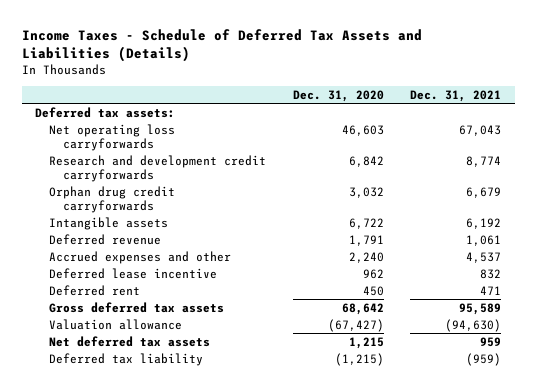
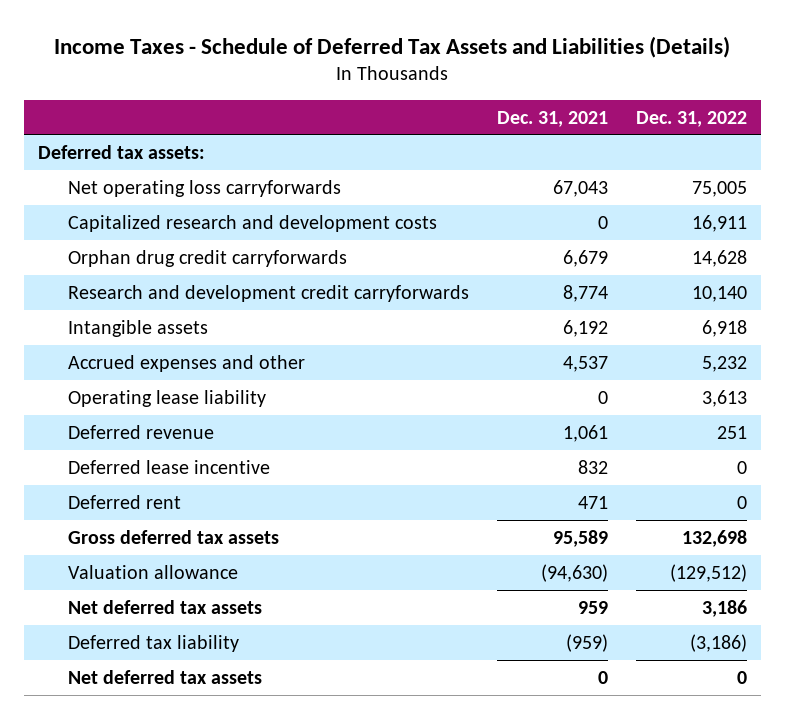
- | Dec. 31, 2020 | Dec. 31, 2021
+ | Dec. 31, 2021 | Dec. 31, 2022
+ Capitalized research and development costs | 0 | 16,911
moved down: Research and development credit carryforwards | 8,774 | 10,140
+ Operating lease liability | 0 | 3,613
moved down: Deferred revenue | 1,061 | 251
+ Net deferred tax assets | 0 | 0

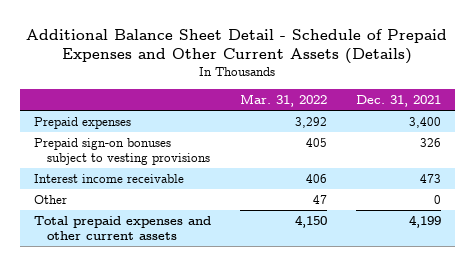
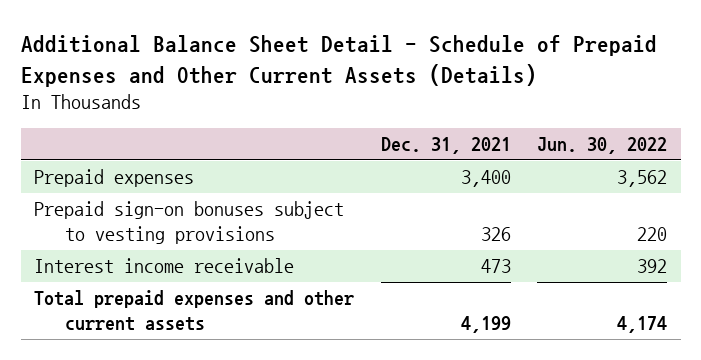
- | Mar. 31, 2022 | Dec. 31, 2021
+ | Dec. 31, 2021 | Jun. 30, 2022
- Other | 47 | 0

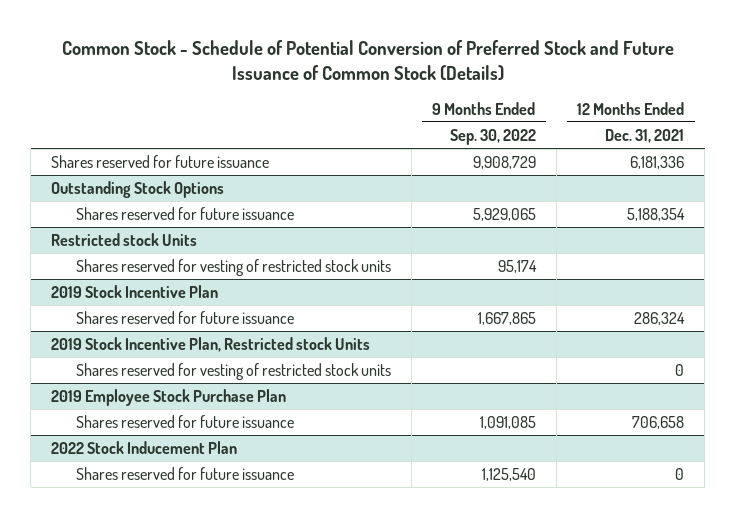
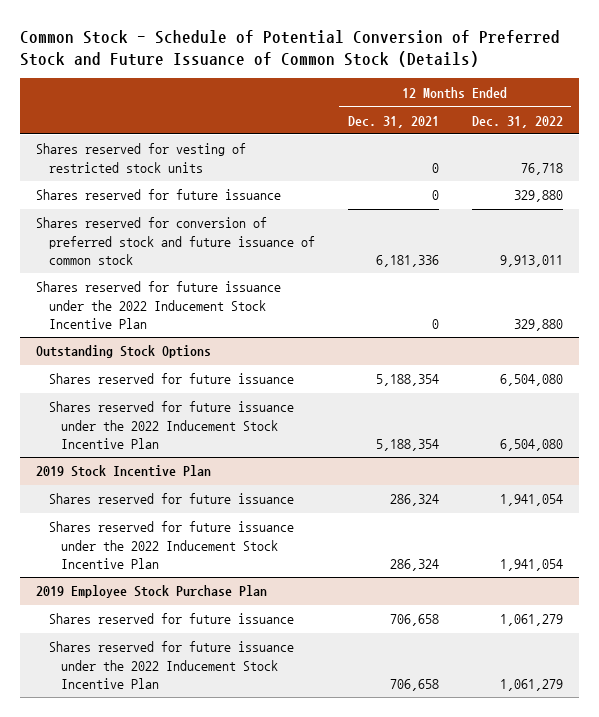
- | 9 Months Ended Sep. 30, 2022 | 12 Months Ended Dec. 31, 2021
+ | 12 Months Ended Dec. 31, 2021 | 12 Months Ended Dec. 31, 2022
- Shares reserved for future issuance | 9,908,729 | 6,181,336
+ Shares reserved for vesting of restricted stock units | 0 | 76,718
+ Shares reserved for future issuance | 0 | 329,880
+ Shares reserved for conversion of preferred stock and future issuance of common stock | 6,181,336 | 9,913,011
+ Shares reserved for future issuance under the 2022 Inducement Stock Incentive Plan | 0 | 329,880
- Restricted stock Units
- Shares reserved for vesting of restricted stock units | 95,174 |
@ Outstanding Stock Options
+ Shares reserved for future issuance under the 2022 Inducement Stock Incentive Plan | 5,188,354 | 6,504,080
- 2019 Stock Incentive Plan, Restricted stock Units
- Shares reserved for vesting of restricted stock units | | 0
@ 2019 Stock Incentive Plan
+ Shares reserved for future issuance under the 2022 Inducement Stock Incentive Plan | 286,324 | 1,941,054
- 2022 Stock Inducement Plan
- Shares reserved for future issuance | 1,125,540 | 0
@ 2019 Employee Stock Purchase Plan
+ Shares reserved for future issuance under the 2022 Inducement Stock Incentive Plan | 706,658 | 1,061,279

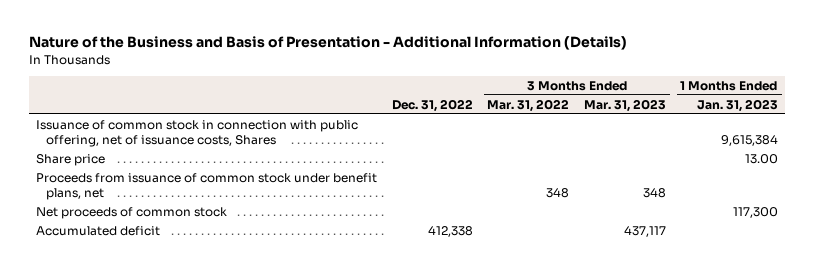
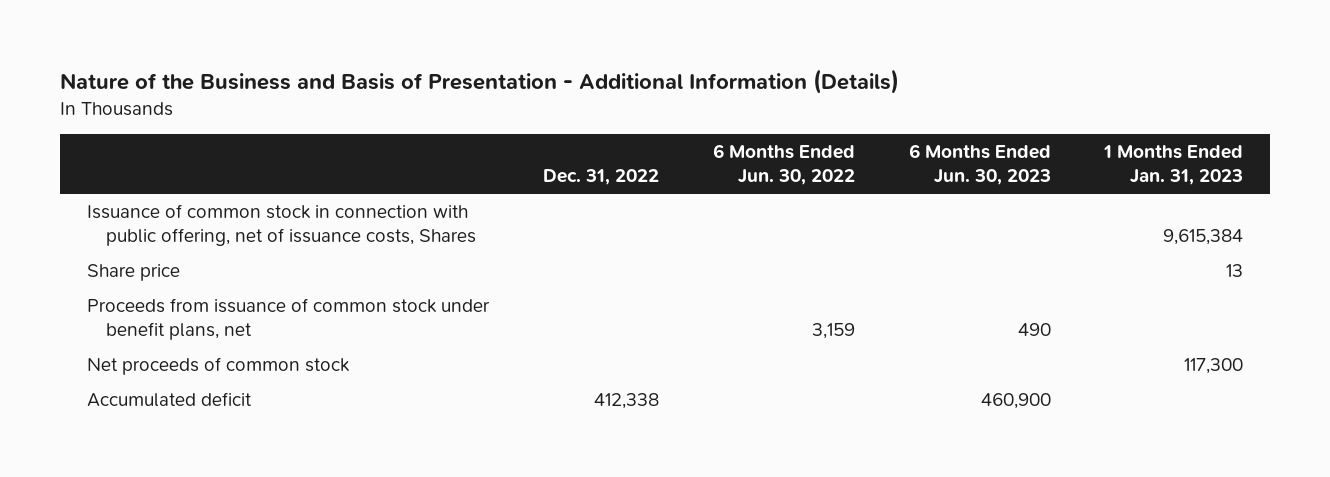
- | Dec. 31, 2022 | 3 Months Ended Mar. 31, 2022 | 3 Months Ended Mar. 31, 2023 | 1 Months Ended Jan. 31, 2023
+ | Dec. 31, 2022 | 6 Months Ended Jun. 30, 2022 | 6 Months Ended Jun. 30, 2023 | 1 Months Ended Jan. 31, 2023
- Share price | | | | 13.00
+ Share price | | | | 13

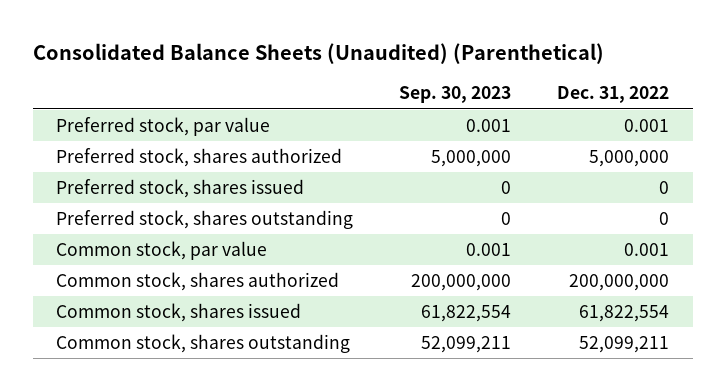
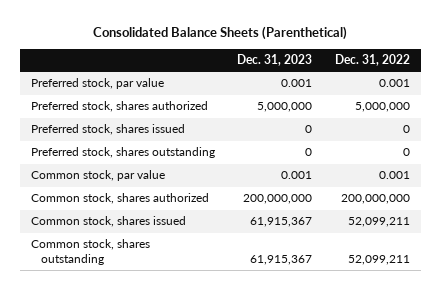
- Consolidated Balance Sheets (Unaudited) (Parenthetical)
+ Consolidated Balance Sheets (Parenthetical)
- | Sep. 30, 2023 | Dec. 31, 2022
+ | Dec. 31, 2023 | Dec. 31, 2022
- Common stock, shares issued | 61,822,554 | 61,822,554
+ Common stock, shares issued | 61,915,367 | 52,099,211

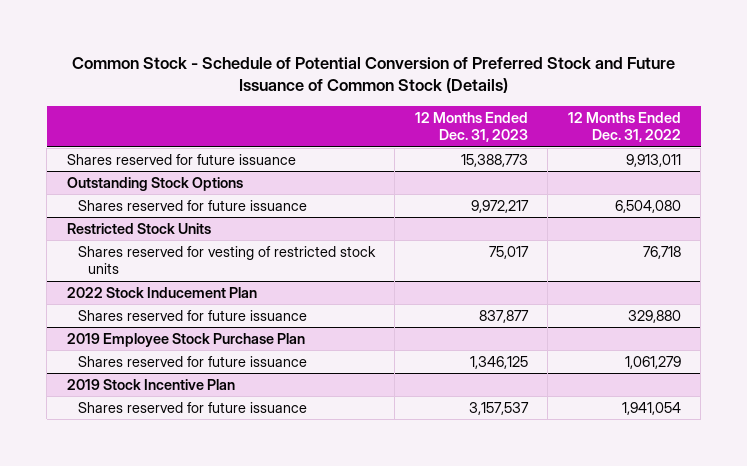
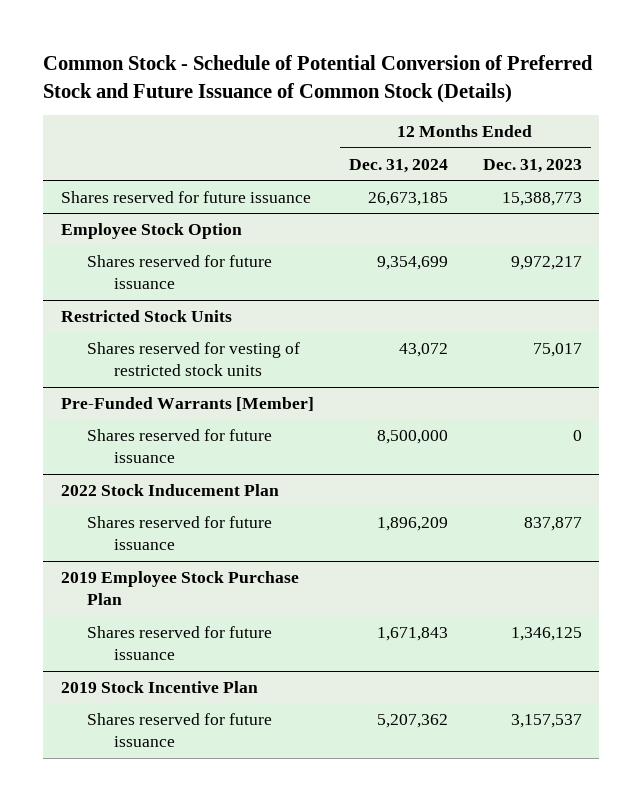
- | 12 Months Ended Dec. 31, 2023 | 12 Months Ended Dec. 31, 2022
+ | 12 Months Ended Dec. 31, 2024 | 12 Months Ended Dec. 31, 2023
- Outstanding Stock Options
+ Employee Stock Option
+ Pre-Funded Warrants [Member]
+ Shares reserved for future issuance | 8,500,000 | 0

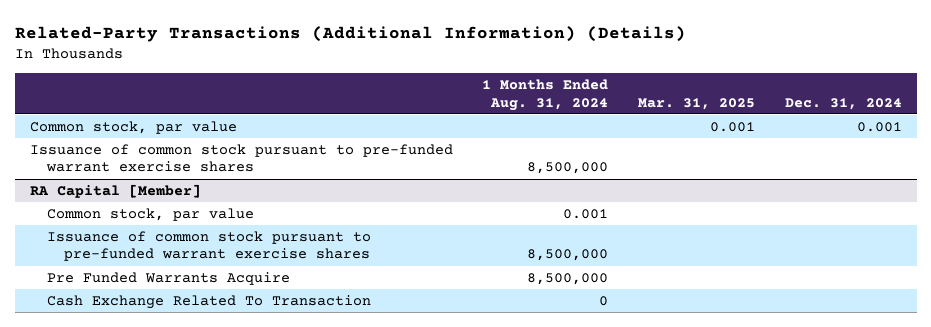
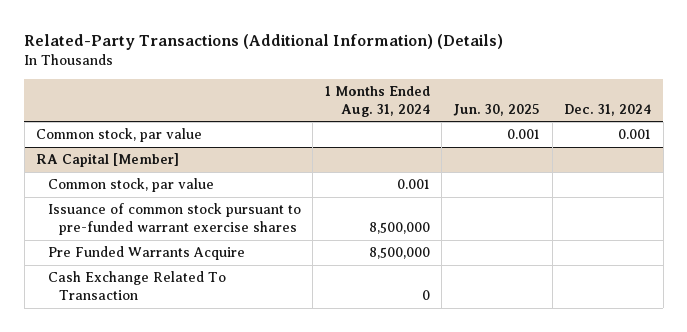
- | 1 Months Ended Aug. 31, 2024 | Mar. 31, 2025 | Dec. 31, 2024
+ | 1 Months Ended Aug. 31, 2024 | Jun. 30, 2025 | Dec. 31, 2024
- Issuance of common stock pursuant to pre-funded warrant exercise shares | 8,500,000 | |

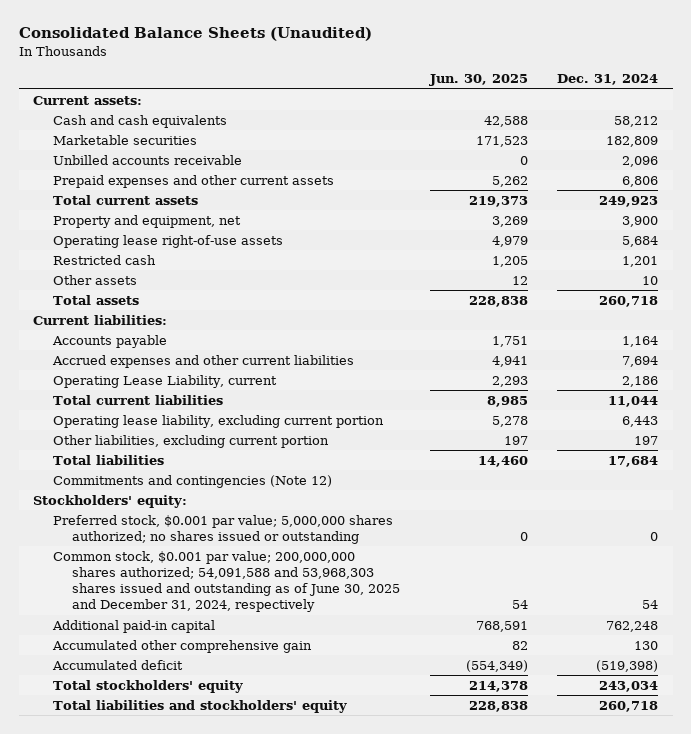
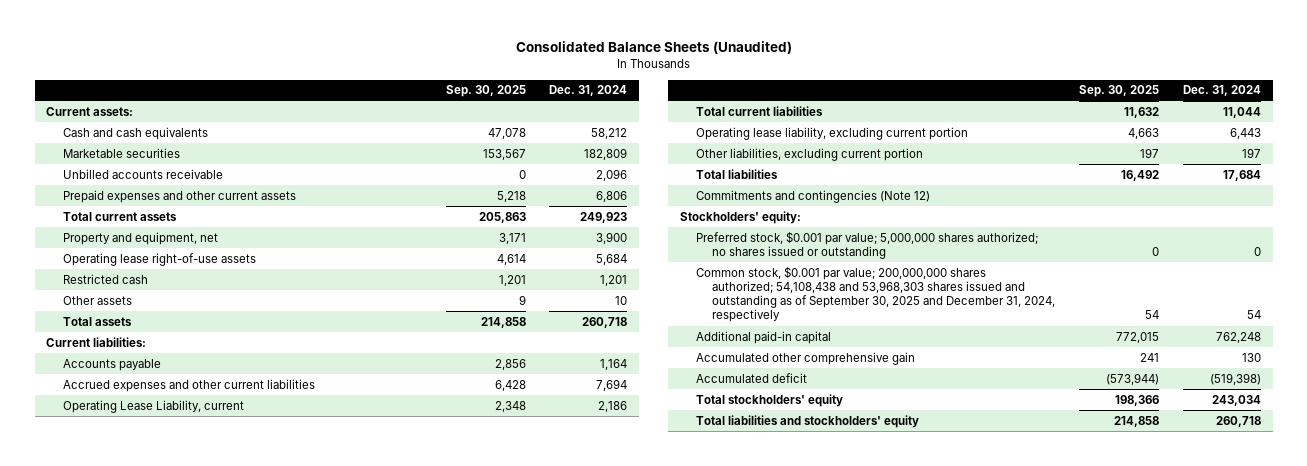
- | Jun. 30, 2025 | Dec. 31, 2024
+ | Sep. 30, 2025 | Dec. 31, 2024
- Common stock, $0.001 par value; 200,000,000 shares authorized; 54,091,588 and 53,968,303 shares issued and outstanding as of June 30, 2025 and December 31, 2024, respectively | 54 | 54
+ Common stock, $0.001 par value; 200,000,000 shares authorized; 54,108,438 and 53,968,303 shares issued and outstanding as of September 30, 2025 and December 31, 2024, respectively | 54 | 54

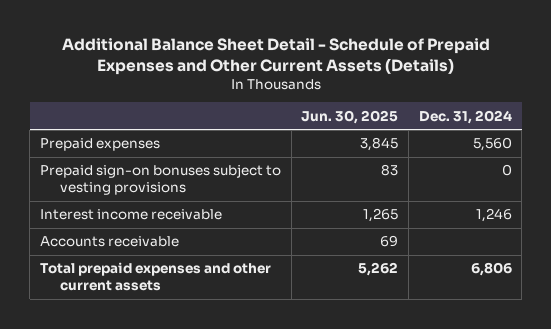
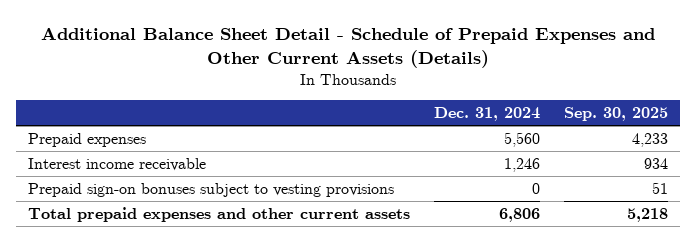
- | Jun. 30, 2025 | Dec. 31, 2024
+ | Dec. 31, 2024 | Sep. 30, 2025
- Accounts receivable | 69 |
moved down: Prepaid sign-on bonuses subject to vesting provisions | 0 | 51

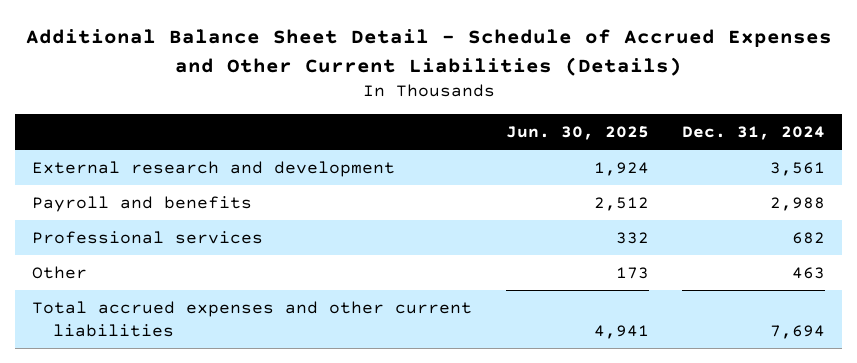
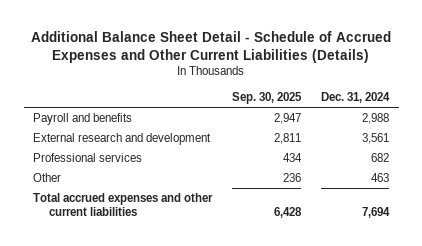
- | Jun. 30, 2025 | Dec. 31, 2024
+ | Sep. 30, 2025 | Dec. 31, 2024
moved down: External research and development | 2,811 | 3,561

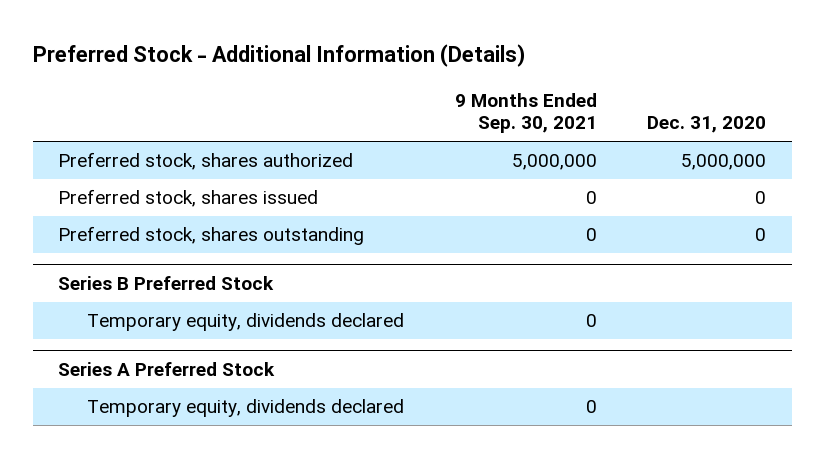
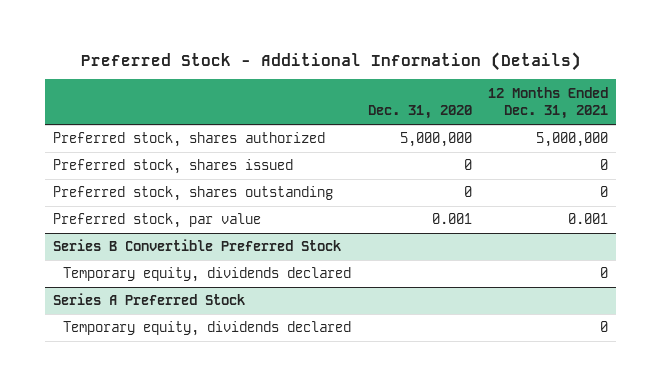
- | 9 Months Ended Sep. 30, 2021 | Dec. 31, 2020
+ | Dec. 31, 2020 | 12 Months Ended Dec. 31, 2021
- Series B Preferred Stock
+ Preferred stock, par value | 0.001 | 0.001
+ Series B Convertible Preferred Stock

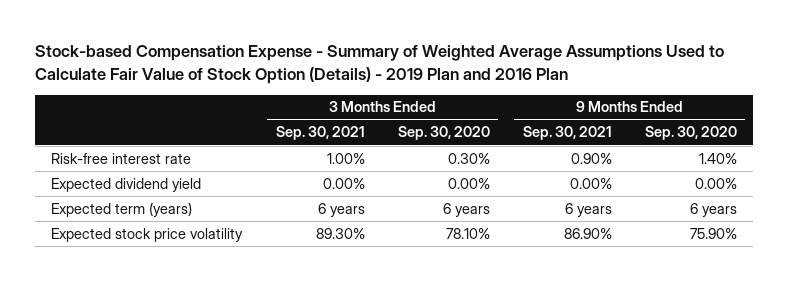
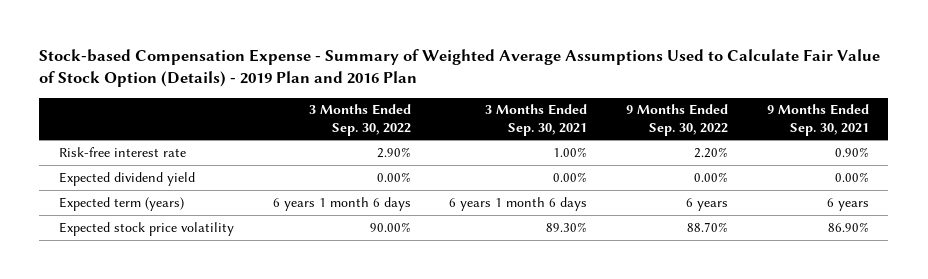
- | 3 Months Ended Sep. 30, 2021 | 3 Months Ended Sep. 30, 2020 | 9 Months Ended Sep. 30, 2021 | 9 Months Ended Sep. 30, 2020
+ | 3 Months Ended Sep. 30, 2022 | 3 Months Ended Sep. 30, 2021 | 9 Months Ended Sep. 30, 2022 | 9 Months Ended Sep. 30, 2021
- Expected term (years) | 6 years | 6 years | 6 years | 6 years
+ Expected term (years) | 6 years 1 month 6 days | 6 years 1 month 6 days | 6 years | 6 years

